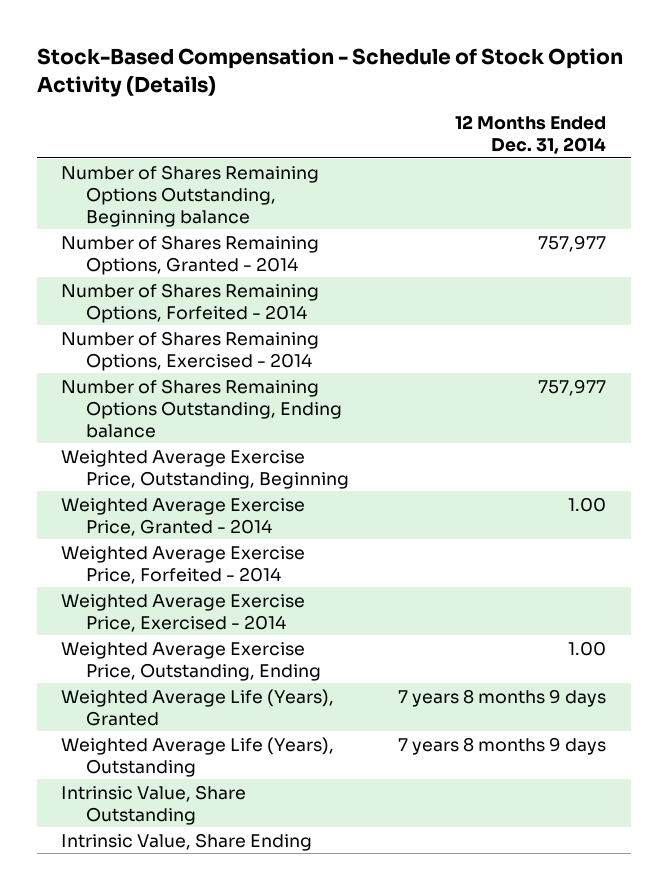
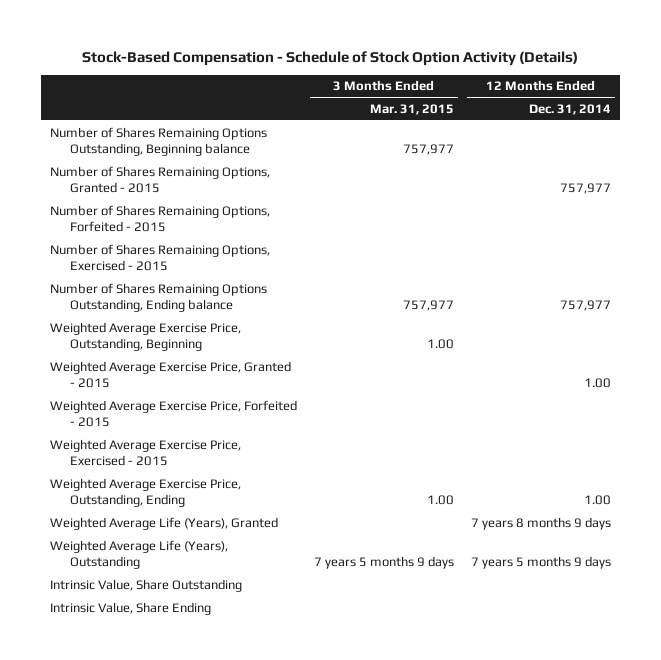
- | 12 Months Ended Dec. 31, 2014
+ | 3 Months Ended Mar. 31, 2015 | 12 Months Ended Dec. 31, 2014
- Number of Shares Remaining Options, Granted - 2014 | 757,977
- Number of Shares Remaining Options, Forfeited - 2014
- Number of Shares Remaining Options, Exercised - 2014
+ Number of Shares Remaining Options, Granted - 2015 | | 757,977
+ Number of Shares Remaining Options, Forfeited - 2015
+ Number of Shares Remaining Options, Exercised - 2015
- Weighted Average Exercise Price, Granted - 2014 | 1.00
- Weighted Average Exercise Price, Forfeited - 2014
- Weighted Average Exercise Price, Exercised - 2014
+ Weighted Average Exercise Price, Granted - 2015 | | 1.00
+ Weighted Average Exercise Price, Forfeited - 2015
+ Weighted Average Exercise Price, Exercised - 2015
- Weighted Average Life (Years), Outstanding | 7 years 8 months 9 days
+ Weighted Average Life (Years), Outstanding | 7 years 5 months 9 days | 7 years 5 months 9 days

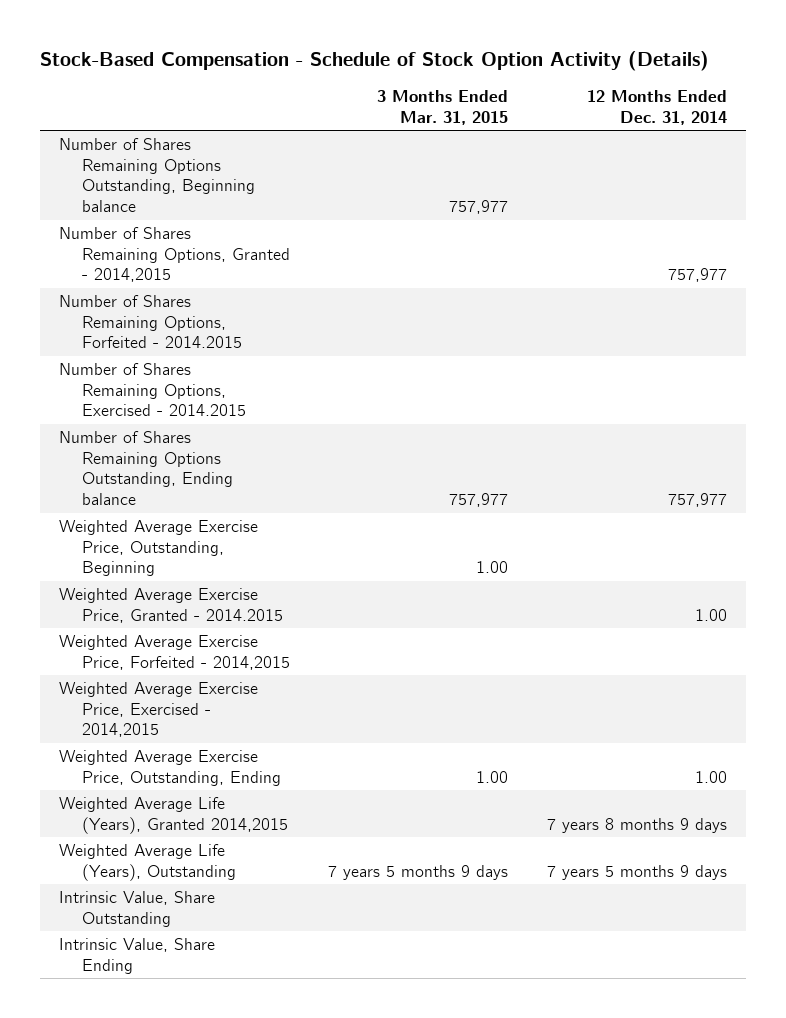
- Number of Shares Remaining Options, Granted - 2015 | | 757,977
- Number of Shares Remaining Options, Forfeited - 2015
- Number of Shares Remaining Options, Exercised - 2015
+ Number of Shares Remaining Options, Granted - 2014,2015 | | 757,977
+ Number of Shares Remaining Options, Forfeited - 2014.2015
+ Number of Shares Remaining Options, Exercised - 2014.2015
- Weighted Average Exercise Price, Granted - 2015 | | 1.00
- Weighted Average Exercise Price, Forfeited - 2015
- Weighted Average Exercise Price, Exercised - 2015
+ Weighted Average Exercise Price, Granted - 2014.2015 | | 1.00
+ Weighted Average Exercise Price, Forfeited - 2014,2015
+ Weighted Average Exercise Price, Exercised - 2014,2015
- Weighted Average Life (Years), Granted | | 7 years 8 months 9 days
+ Weighted Average Life (Years), Granted 2014,2015 | | 7 years 8 months 9 days

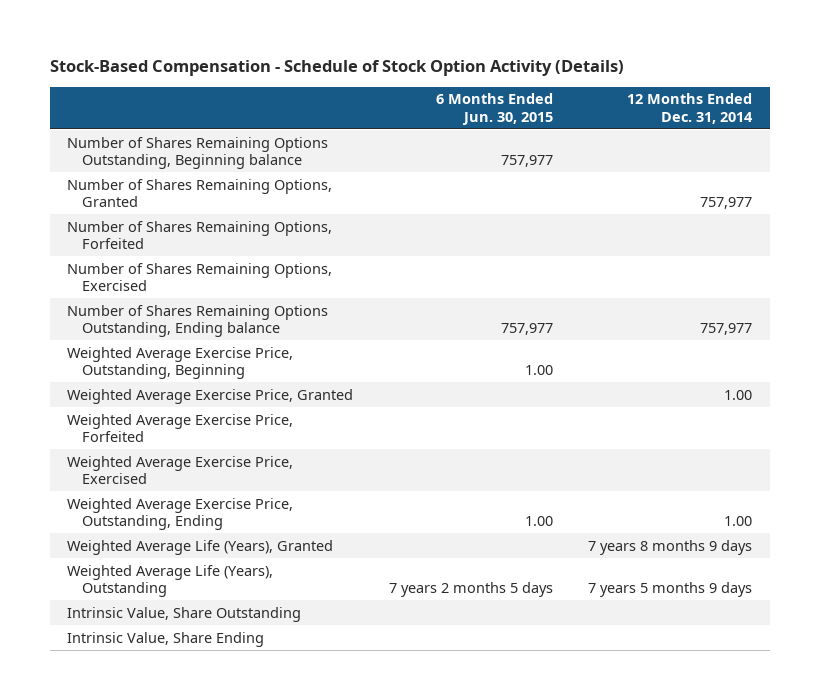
- | 3 Months Ended Mar. 31, 2015 | 12 Months Ended Dec. 31, 2014
+ | 6 Months Ended Jun. 30, 2015 | 12 Months Ended Dec. 31, 2014
- Number of Shares Remaining Options, Granted - 2014,2015 | | 757,977
- Number of Shares Remaining Options, Forfeited - 2014.2015
- Number of Shares Remaining Options, Exercised - 2014.2015
+ Number of Shares Remaining Options, Granted | | 757,977
+ Number of Shares Remaining Options, Forfeited
+ Number of Shares Remaining Options, Exercised
- Weighted Average Exercise Price, Granted - 2014.2015 | | 1.00
- Weighted Average Exercise Price, Forfeited - 2014,2015
- Weighted Average Exercise Price, Exercised - 2014,2015
+ Weighted Average Exercise Price, Granted | | 1.00
+ Weighted Average Exercise Price, Forfeited
+ Weighted Average Exercise Price, Exercised
- Weighted Average Life (Years), Granted 2014,2015 | | 7 years 8 months 9 days
+ Weighted Average Life (Years), Granted | | 7 years 8 months 9 days

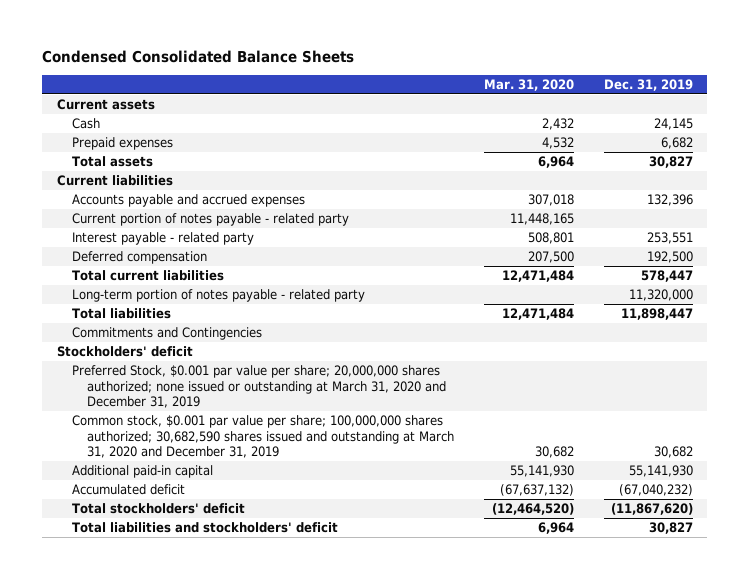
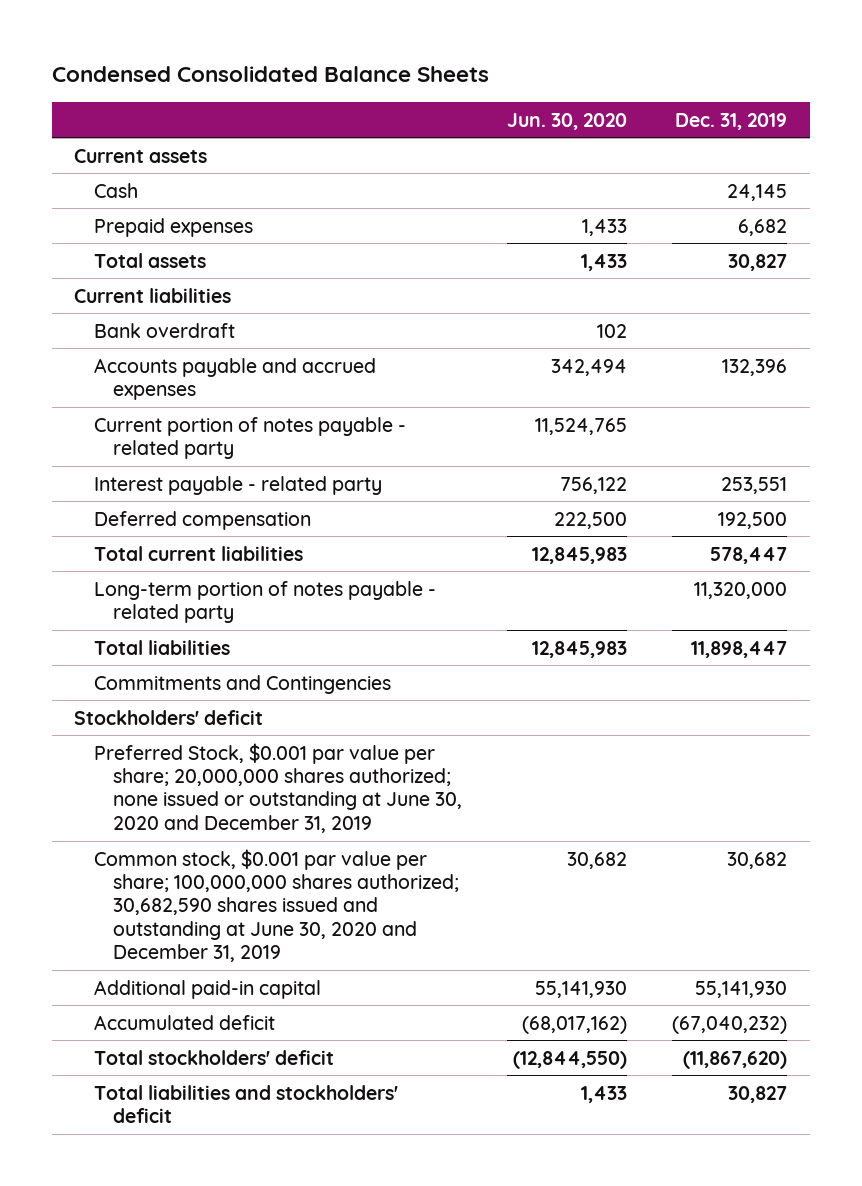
- | Mar. 31, 2020 | Dec. 31, 2019
+ | Jun. 30, 2020 | Dec. 31, 2019
+ Bank overdraft | 102 |
- Preferred Stock, $0.001 par value per share; 20,000,000 shares authorized; none issued or outstanding at March 31, 2020 and December 31, 2019
- Common stock, $0.001 par value per share; 100,000,000 shares authorized; 30,682,590 shares issued and outstanding at March 31, 2020 and December 31, 2019 | 30,682 | 30,682
+ Preferred Stock, $0.001 par value per share; 20,000,000 shares authorized; none issued or outstanding at June 30, 2020 and December 31, 2019
+ Common stock, $0.001 par value per share; 100,000,000 shares authorized; 30,682,590 shares issued and outstanding at June 30, 2020 and December 31, 2019 | 30,682 | 30,682

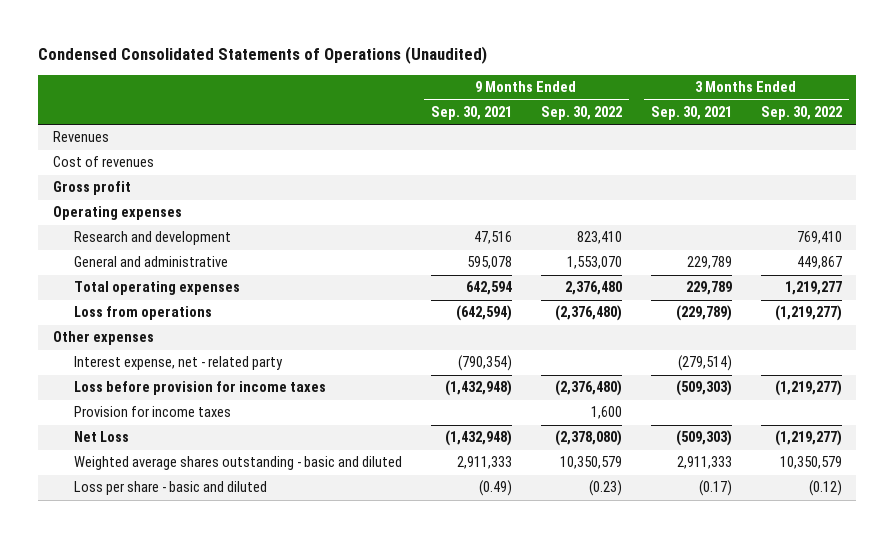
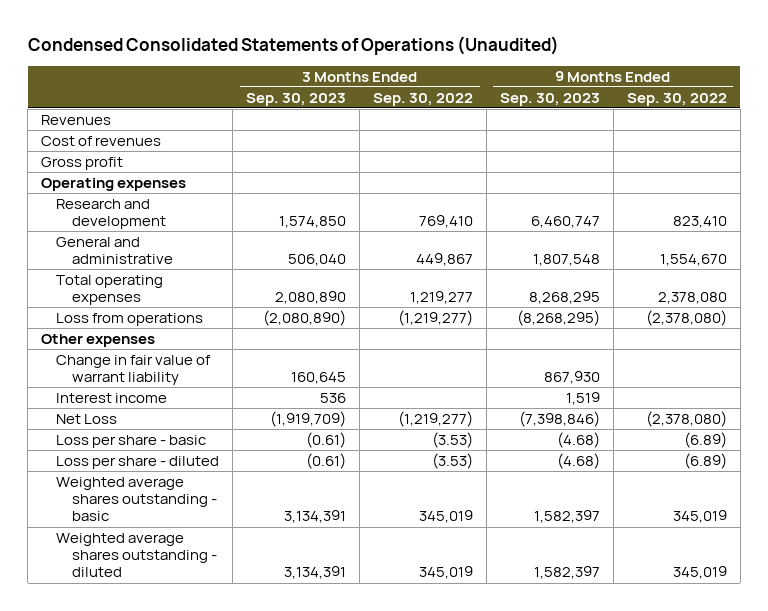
- | 9 Months Ended Sep. 30, 2021 | 9 Months Ended Sep. 30, 2022 | 3 Months Ended Sep. 30, 2021 | 3 Months Ended Sep. 30, 2022
+ | 3 Months Ended Sep. 30, 2023 | 3 Months Ended Sep. 30, 2022 | 9 Months Ended Sep. 30, 2023 | 9 Months Ended Sep. 30, 2022
- General and administrative | 595,078 | 1,553,070 | 229,789 | 449,867
- Total operating expenses | 642,594 | 2,376,480 | 229,789 | 1,219,277
- Loss from operations | (642,594) | (2,376,480) | (229,789) | (1,219,277)
+ General and administrative | 506,040 | 449,867 | 1,807,548 | 1,554,670
+ Total operating expenses | 2,080,890 | 1,219,277 | 8,268,295 | 2,378,080
+ Loss from operations | (2,080,890) | (1,219,277) | (8,268,295) | (2,378,080)
- Interest expense, net - related party | (790,354) | | (279,514) |
- Loss before provision for income taxes | (1,432,948) | (2,376,480) | (509,303) | (1,219,277)
- Provision for income taxes | | 1,600 | |
+ Change in fair value of warrant liability | 160,645 | | 867,930 |
+ Interest income | 536 | | 1,519 |
- Weighted average shares outstanding - basic and diluted | 2,911,333 | 10,350,579 | 2,911,333 | 10,350,579
- Loss per share - basic and diluted | (0.49) | (0.23) | (0.17) | (0.12)
+ Loss per share - basic | (0.61) | (3.53) | (4.68) | (6.89)
+ Loss per share - diluted | (0.61) | (3.53) | (4.68) | (6.89)
+ Weighted average shares outstanding - basic | 3,134,391 | 345,019 | 1,582,397 | 345,019
+ Weighted average shares outstanding - diluted | 3,134,391 | 345,019 | 1,582,397 | 345,019

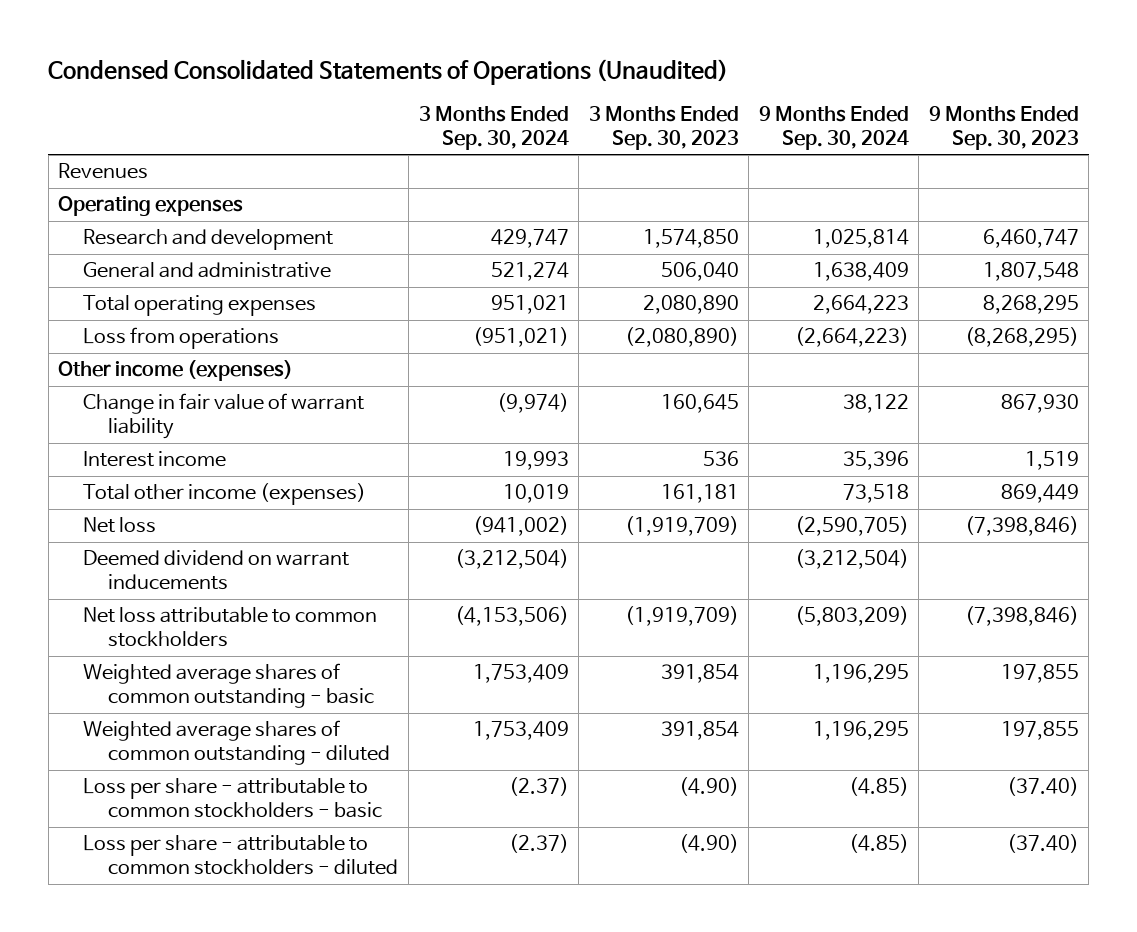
- | 3 Months Ended Sep. 30, 2023 | 3 Months Ended Sep. 30, 2022 | 9 Months Ended Sep. 30, 2023 | 9 Months Ended Sep. 30, 2022
+ | 3 Months Ended Sep. 30, 2024 | 3 Months Ended Sep. 30, 2023 | 9 Months Ended Sep. 30, 2024 | 9 Months Ended Sep. 30, 2023
- Cost of revenues
- Gross profit
- Other expenses
+ Other income (expenses)
- Net Loss | (1,919,709) | (1,219,277) | (7,398,846) | (2,378,080)
- Loss per share - basic | (0.61) | (3.53) | (4.68) | (6.89)
- Loss per share - diluted | (0.61) | (3.53) | (4.68) | (6.89)
- Weighted average shares outstanding - basic | 3,134,391 | 345,019 | 1,582,397 | 345,019
- Weighted average shares outstanding - diluted | 3,134,391 | 345,019 | 1,582,397 | 345,019
+ Total other income (expenses) | 10,019 | 161,181 | 73,518 | 869,449
+ Net loss | (941,002) | (1,919,709) | (2,590,705) | (7,398,846)
+ Deemed dividend on warrant inducements | (3,212,504) | | (3,212,504) |
+ Net loss attributable to common stockholders | (4,153,506) | (1,919,709) | (5,803,209) | (7,398,846)
+ Weighted average shares of common outstanding - basic | 1,753,409 | 391,854 | 1,196,295 | 197,855
+ Weighted average shares of common outstanding - diluted | 1,753,409 | 391,854 | 1,196,295 | 197,855
+ Loss per share - attributable to common stockholders - basic | (2.37) | (4.90) | (4.85) | (37.40)
+ Loss per share - attributable to common stockholders - diluted | (2.37) | (4.90) | (4.85) | (37.40)

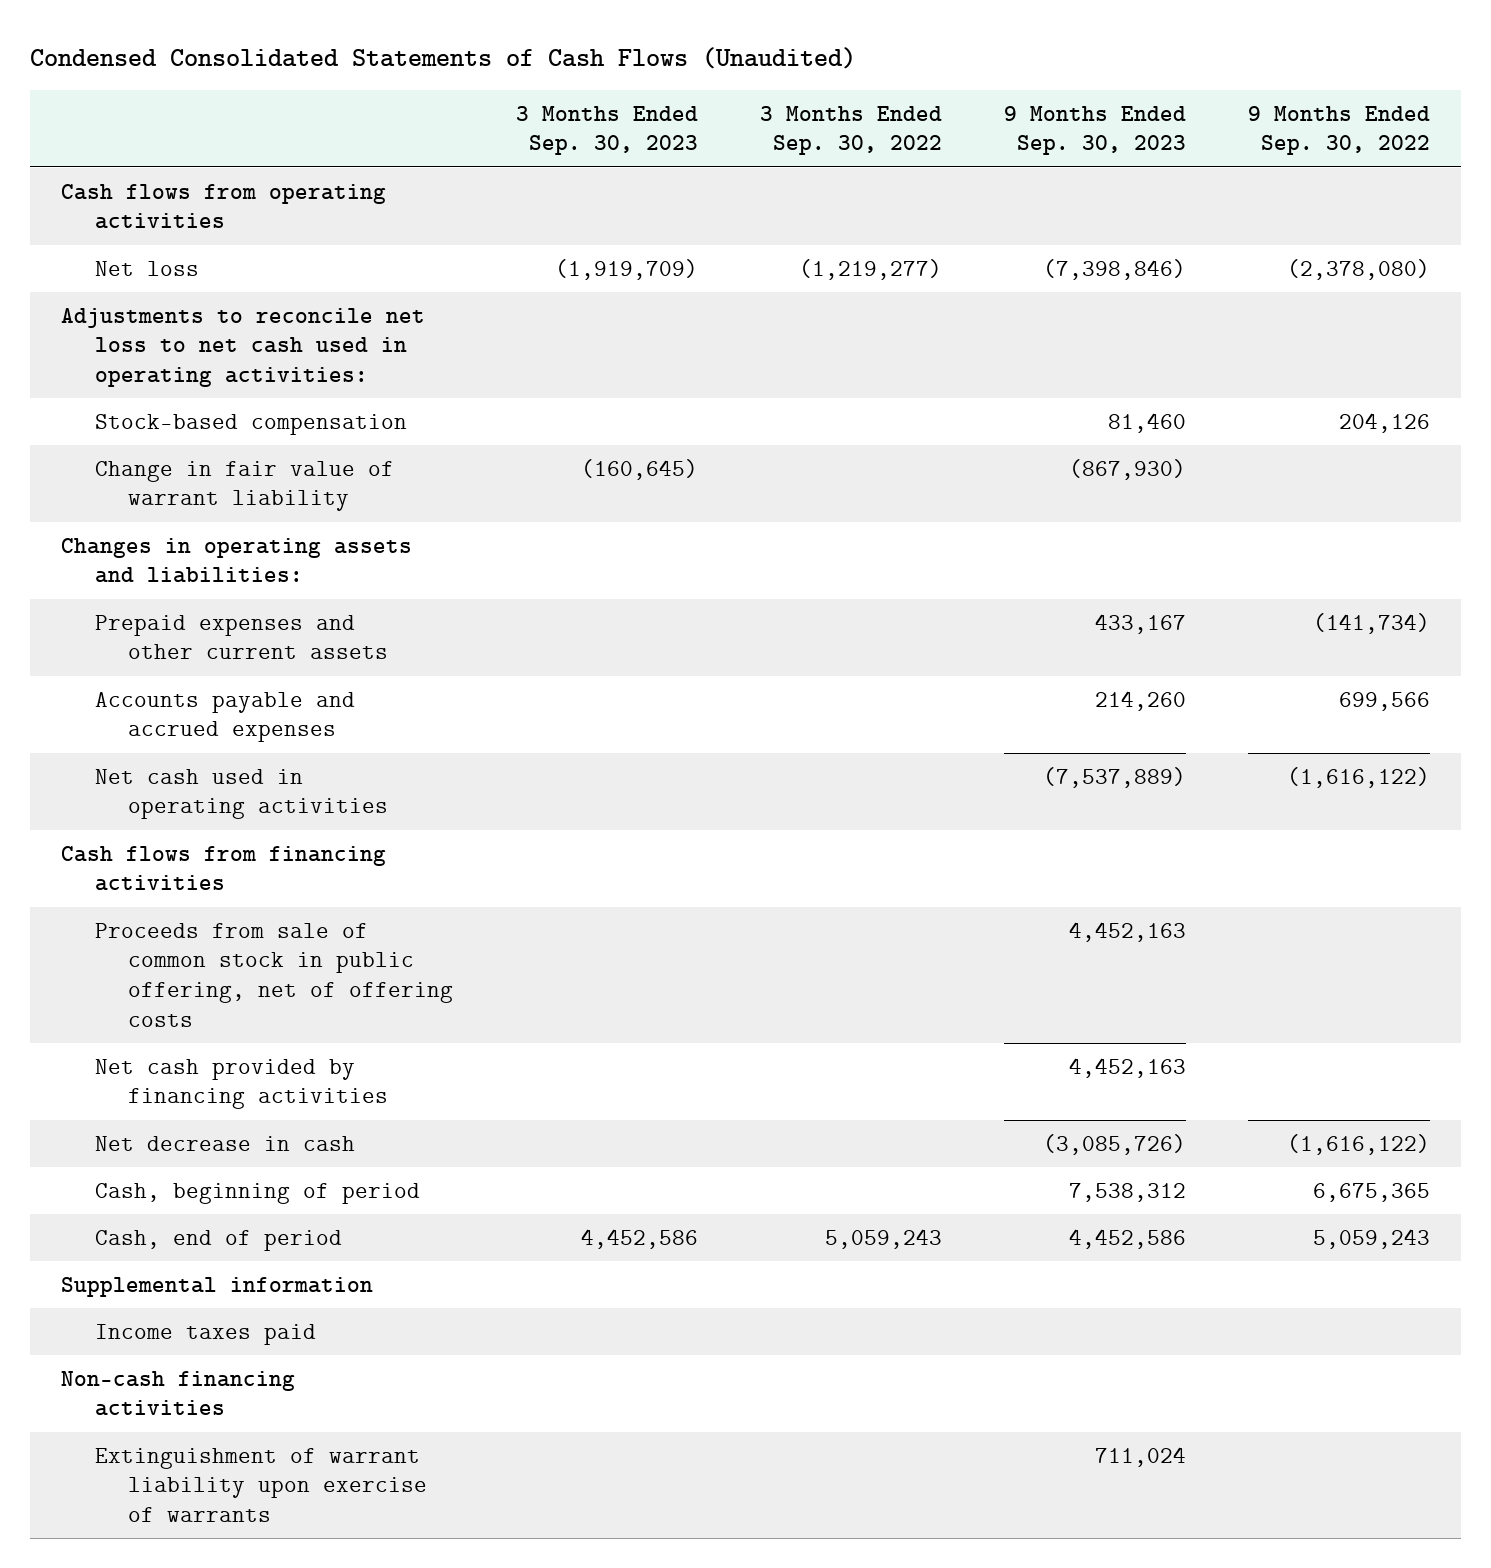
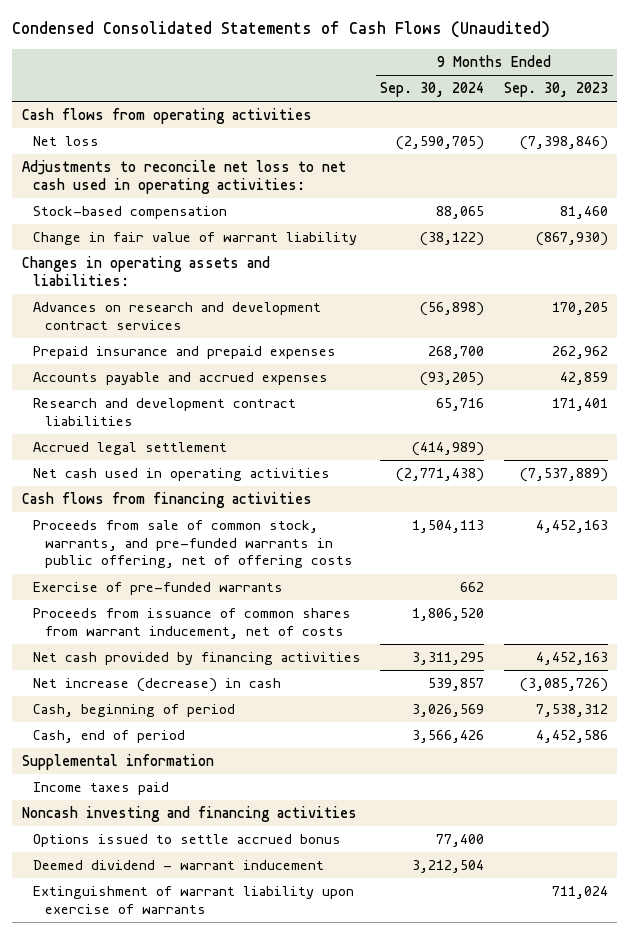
- | 3 Months Ended Sep. 30, 2023 | 3 Months Ended Sep. 30, 2022 | 9 Months Ended Sep. 30, 2023 | 9 Months Ended Sep. 30, 2022
+ | 9 Months Ended Sep. 30, 2024 | 9 Months Ended Sep. 30, 2023
- Prepaid expenses and other current assets | | | 433,167 | (141,734)
- Accounts payable and accrued expenses | | | 214,260 | 699,566
+ Advances on research and development contract services | (56,898) | 170,205
+ Prepaid insurance and prepaid expenses | 268,700 | 262,962
+ Accounts payable and accrued expenses | (93,205) | 42,859
+ Research and development contract liabilities | 65,716 | 171,401
+ Accrued legal settlement | (414,989) |
- Proceeds from sale of common stock in public offering, net of offering costs | | | 4,452,163 |
+ Proceeds from sale of common stock, warrants, and pre-funded warrants in public offering, net of offering costs | 1,504,113 | 4,452,163
+ Exercise of pre-funded warrants | 662 |
+ Proceeds from issuance of common shares from warrant inducement, net of costs | 1,806,520 |
- Net decrease in cash | | | (3,085,726) | (1,616,122)
+ Net increase (decrease) in cash | 539,857 | (3,085,726)
- Non-cash financing activities
+ Noncash investing and financing activities
+ Options issued to settle accrued bonus | 77,400 |
+ Deemed dividend - warrant inducement | 3,212,504 |

